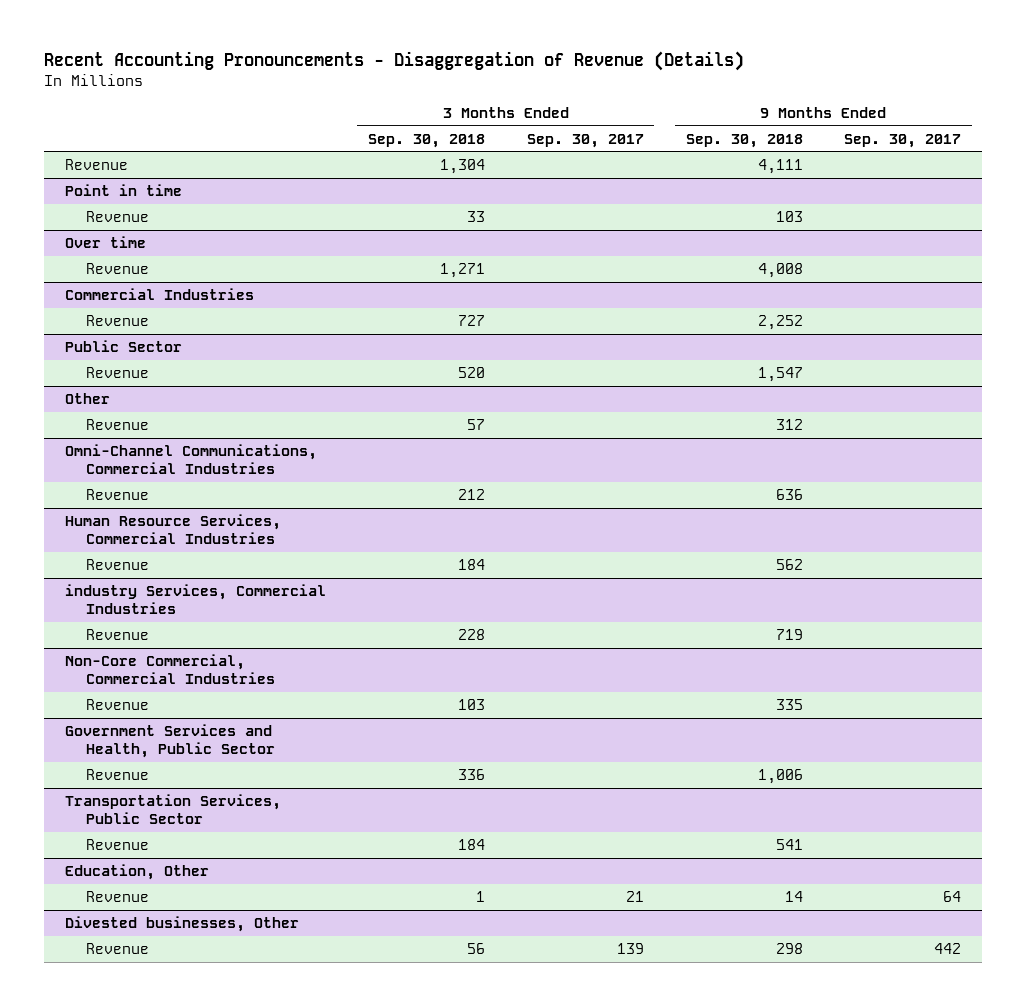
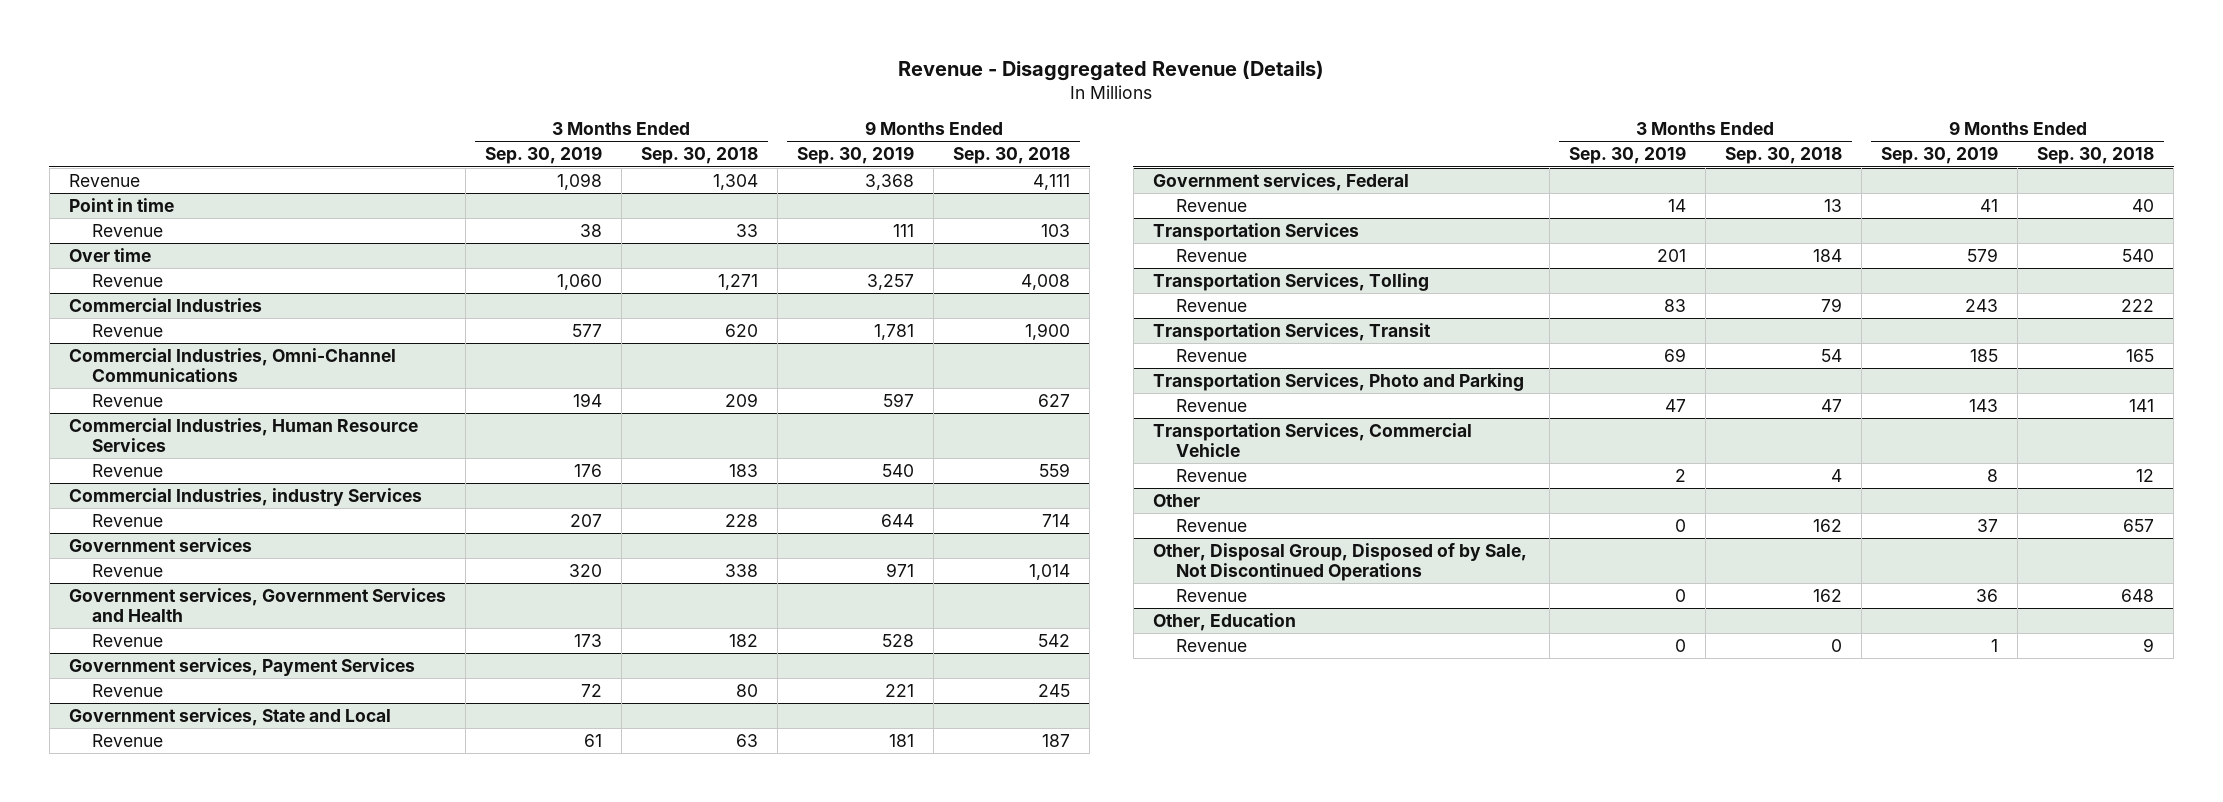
- Recent Accounting Pronouncements - Disaggregation of Revenue (Details)
+ Revenue - Disaggregated Revenue (Details)
- | 3 Months Ended Sep. 30, 2018 | 3 Months Ended Sep. 30, 2017 | 9 Months Ended Sep. 30, 2018 | 9 Months Ended Sep. 30, 2017
+ | 3 Months Ended Sep. 30, 2019 | 3 Months Ended Sep. 30, 2018 | 9 Months Ended Sep. 30, 2019 | 9 Months Ended Sep. 30, 2018
@ Commercial Industries
- Revenue | 727 | | 2,252 |
- Public Sector
- Revenue | 520 | | 1,547 |
@ Commercial Industries
+ Revenue | 577 | 620 | 1,781 | 1,900
+ Commercial Industries, Omni-Channel Communications
+ Revenue | 194 | 209 | 597 | 627
+ Commercial Industries, Human Resource Services
+ Revenue | 176 | 183 | 540 | 559
+ Commercial Industries, industry Services
+ Revenue | 207 | 228 | 644 | 714
+ Government services
+ Revenue | 320 | 338 | 971 | 1,014
+ Government services, Government Services and Health
+ Revenue | 173 | 182 | 528 | 542
+ Government services, Payment Services
+ Revenue | 72 | 80 | 221 | 245
+ Government services, State and Local
+ Revenue | 61 | 63 | 181 | 187
+ Government services, Federal
+ Revenue | 14 | 13 | 41 | 40
+ Transportation Services
+ Revenue | 201 | 184 | 579 | 540
+ Transportation Services, Tolling
+ Revenue | 83 | 79 | 243 | 222
+ Transportation Services, Transit
+ Revenue | 69 | 54 | 185 | 165
+ Transportation Services, Photo and Parking
+ Revenue | 47 | 47 | 143 | 141
+ Transportation Services, Commercial Vehicle
+ Revenue | 2 | 4 | 8 | 12
@ Other
- Revenue | 57 | | 312 |
- Omni-Channel Communications, Commercial Industries
- Revenue | 212 | | 636 |
- Human Resource Services, Commercial Industries
- Revenue | 184 | | 562 |
- industry Services, Commercial Industries
- Revenue | 228 | | 719 |
- Non-Core Commercial, Commercial Industries
- Revenue | 103 | | 335 |
- Government Services and Health, Public Sector
- Revenue | 336 | | 1,006 |
- Transportation Services, Public Sector
- Revenue | 184 | | 541 |
- Education, Other
- Revenue | 1 | 21 | 14 | 64
- Divested businesses, Other
- Revenue | 56 | 139 | 298 | 442
@ Other
+ Revenue | 0 | 162 | 37 | 657
+ Other, Disposal Group, Disposed of by Sale, Not Discontinued Operations
+ Revenue | 0 | 162 | 36 | 648
+ Other, Education
+ Revenue | 0 | 0 | 1 | 9

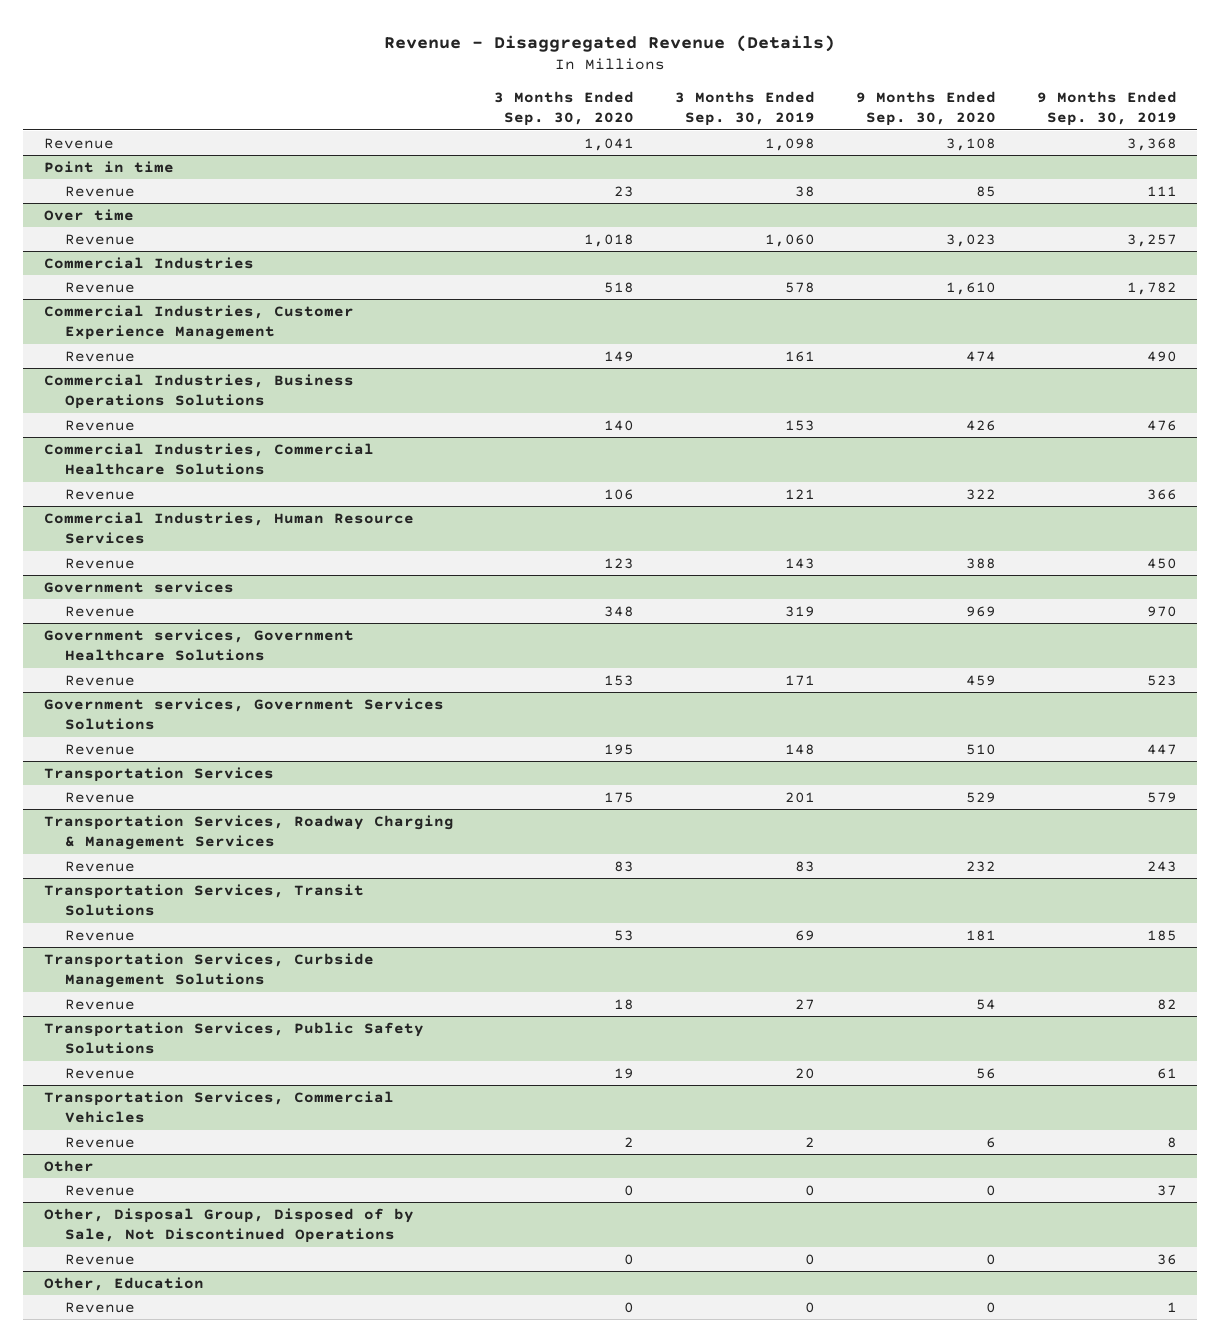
- | 3 Months Ended Sep. 30, 2019 | 3 Months Ended Sep. 30, 2018 | 9 Months Ended Sep. 30, 2019 | 9 Months Ended Sep. 30, 2018
+ | 3 Months Ended Sep. 30, 2020 | 3 Months Ended Sep. 30, 2019 | 9 Months Ended Sep. 30, 2020 | 9 Months Ended Sep. 30, 2019
@ Commercial Industries
- Revenue | 577 | 620 | 1,781 | 1,900
- Commercial Industries, Omni-Channel Communications
- Revenue | 194 | 209 | 597 | 627
@ Commercial Industries
+ Revenue | 518 | 578 | 1,610 | 1,782
+ Commercial Industries, Customer Experience Management
+ Revenue | 149 | 161 | 474 | 490
+ Commercial Industries, Business Operations Solutions
+ Revenue | 140 | 153 | 426 | 476
+ Commercial Industries, Commercial Healthcare Solutions
+ Revenue | 106 | 121 | 322 | 366
@ Commercial Industries, Human Resource Services
- Revenue | 176 | 183 | 540 | 559
- Commercial Industries, industry Services
- Revenue | 207 | 228 | 644 | 714
@ Commercial Industries, Human Resource Services
+ Revenue | 123 | 143 | 388 | 450
@ Government services
- Revenue | 320 | 338 | 971 | 1,014
- Government services, Government Services and Health
- Revenue | 173 | 182 | 528 | 542
- Government services, Payment Services
- Revenue | 72 | 80 | 221 | 245
- Government services, State and Local
- Revenue | 61 | 63 | 181 | 187
- Government services, Federal
- Revenue | 14 | 13 | 41 | 40
@ Government services
+ Revenue | 348 | 319 | 969 | 970
+ Government services, Government Healthcare Solutions
+ Revenue | 153 | 171 | 459 | 523
+ Government services, Government Services Solutions
+ Revenue | 195 | 148 | 510 | 447
- Transportation Services, Tolling
+ Transportation Services, Roadway Charging & Management Services
- Transportation Services, Transit
+ Transportation Services, Transit Solutions
- Transportation Services, Photo and Parking
- Revenue | 47 | 47 | 143 | 141
- Transportation Services, Commercial Vehicle
+ Transportation Services, Curbside Management Solutions
+ Revenue | 18 | 27 | 54 | 82
+ Transportation Services, Public Safety Solutions
+ Revenue | 19 | 20 | 56 | 61
+ Transportation Services, Commercial Vehicles

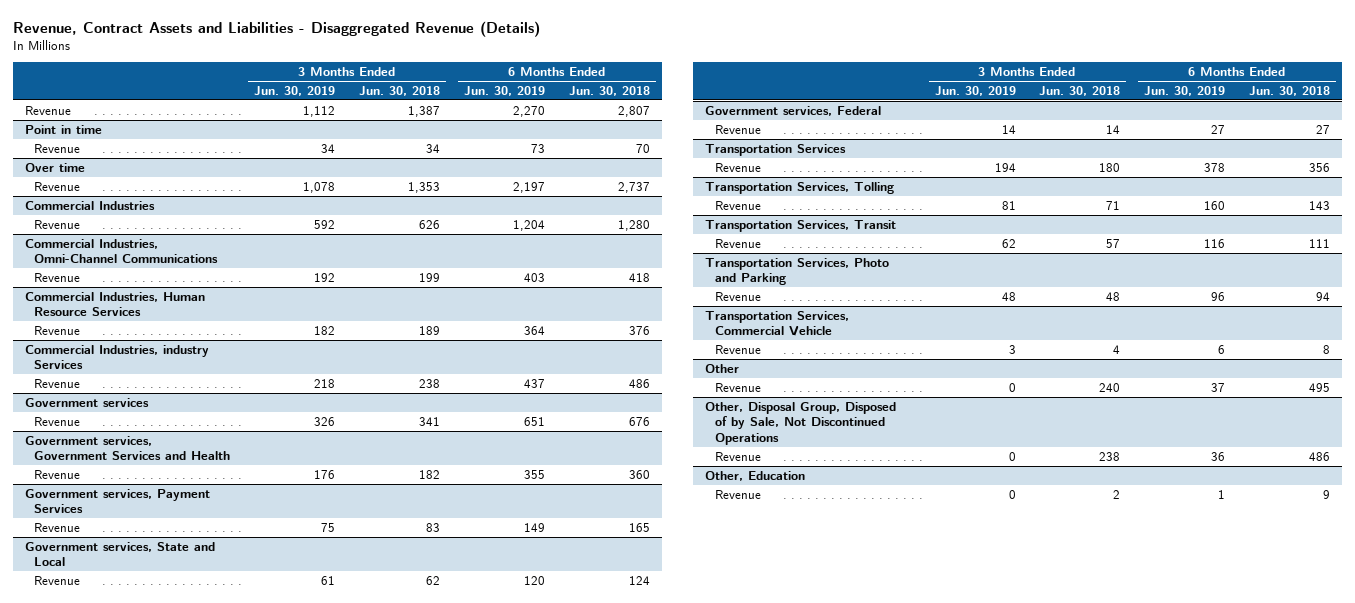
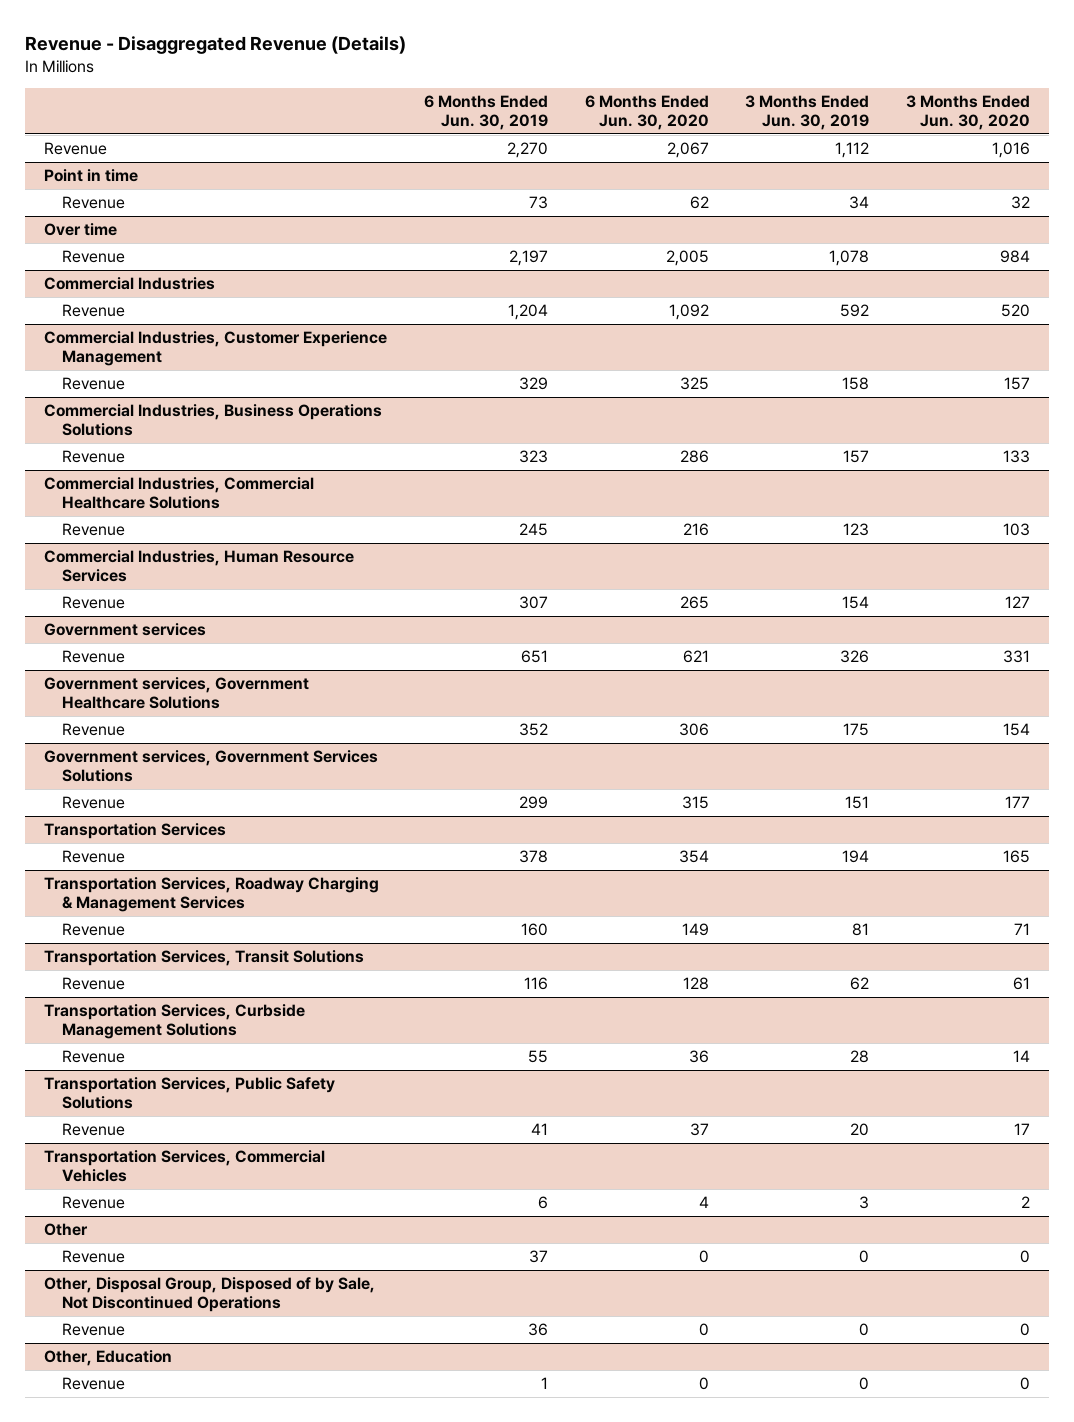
- Revenue, Contract Assets and Liabilities - Disaggregated Revenue (Details)
+ Revenue - Disaggregated Revenue (Details)
- | 3 Months Ended Jun. 30, 2019 | 3 Months Ended Jun. 30, 2018 | 6 Months Ended Jun. 30, 2019 | 6 Months Ended Jun. 30, 2018
+ | 6 Months Ended Jun. 30, 2019 | 6 Months Ended Jun. 30, 2020 | 3 Months Ended Jun. 30, 2019 | 3 Months Ended Jun. 30, 2020
- Commercial Industries, Omni-Channel Communications
- Revenue | 192 | 199 | 403 | 418
+ Commercial Industries, Customer Experience Management
+ Revenue | 329 | 325 | 158 | 157
+ Commercial Industries, Business Operations Solutions
+ Revenue | 323 | 286 | 157 | 133
+ Commercial Industries, Commercial Healthcare Solutions
+ Revenue | 245 | 216 | 123 | 103
@ Commercial Industries, Human Resource Services
- Revenue | 182 | 189 | 364 | 376
- Commercial Industries, industry Services
- Revenue | 218 | 238 | 437 | 486
@ Commercial Industries, Human Resource Services
+ Revenue | 307 | 265 | 154 | 127
- Government services, Government Services and Health
- Revenue | 176 | 182 | 355 | 360
- Government services, Payment Services
- Revenue | 75 | 83 | 149 | 165
- Government services, State and Local
- Revenue | 61 | 62 | 120 | 124
- Government services, Federal
- Revenue | 14 | 14 | 27 | 27
+ Government services, Government Healthcare Solutions
+ Revenue | 352 | 306 | 175 | 154
+ Government services, Government Services Solutions
+ Revenue | 299 | 315 | 151 | 177
- Transportation Services, Tolling
+ Transportation Services, Roadway Charging & Management Services
- Transportation Services, Transit
+ Transportation Services, Transit Solutions
- Transportation Services, Photo and Parking
- Revenue | 48 | 48 | 96 | 94
- Transportation Services, Commercial Vehicle
+ Transportation Services, Curbside Management Solutions
+ Revenue | 55 | 36 | 28 | 14
+ Transportation Services, Public Safety Solutions
+ Revenue | 41 | 37 | 20 | 17
+ Transportation Services, Commercial Vehicles

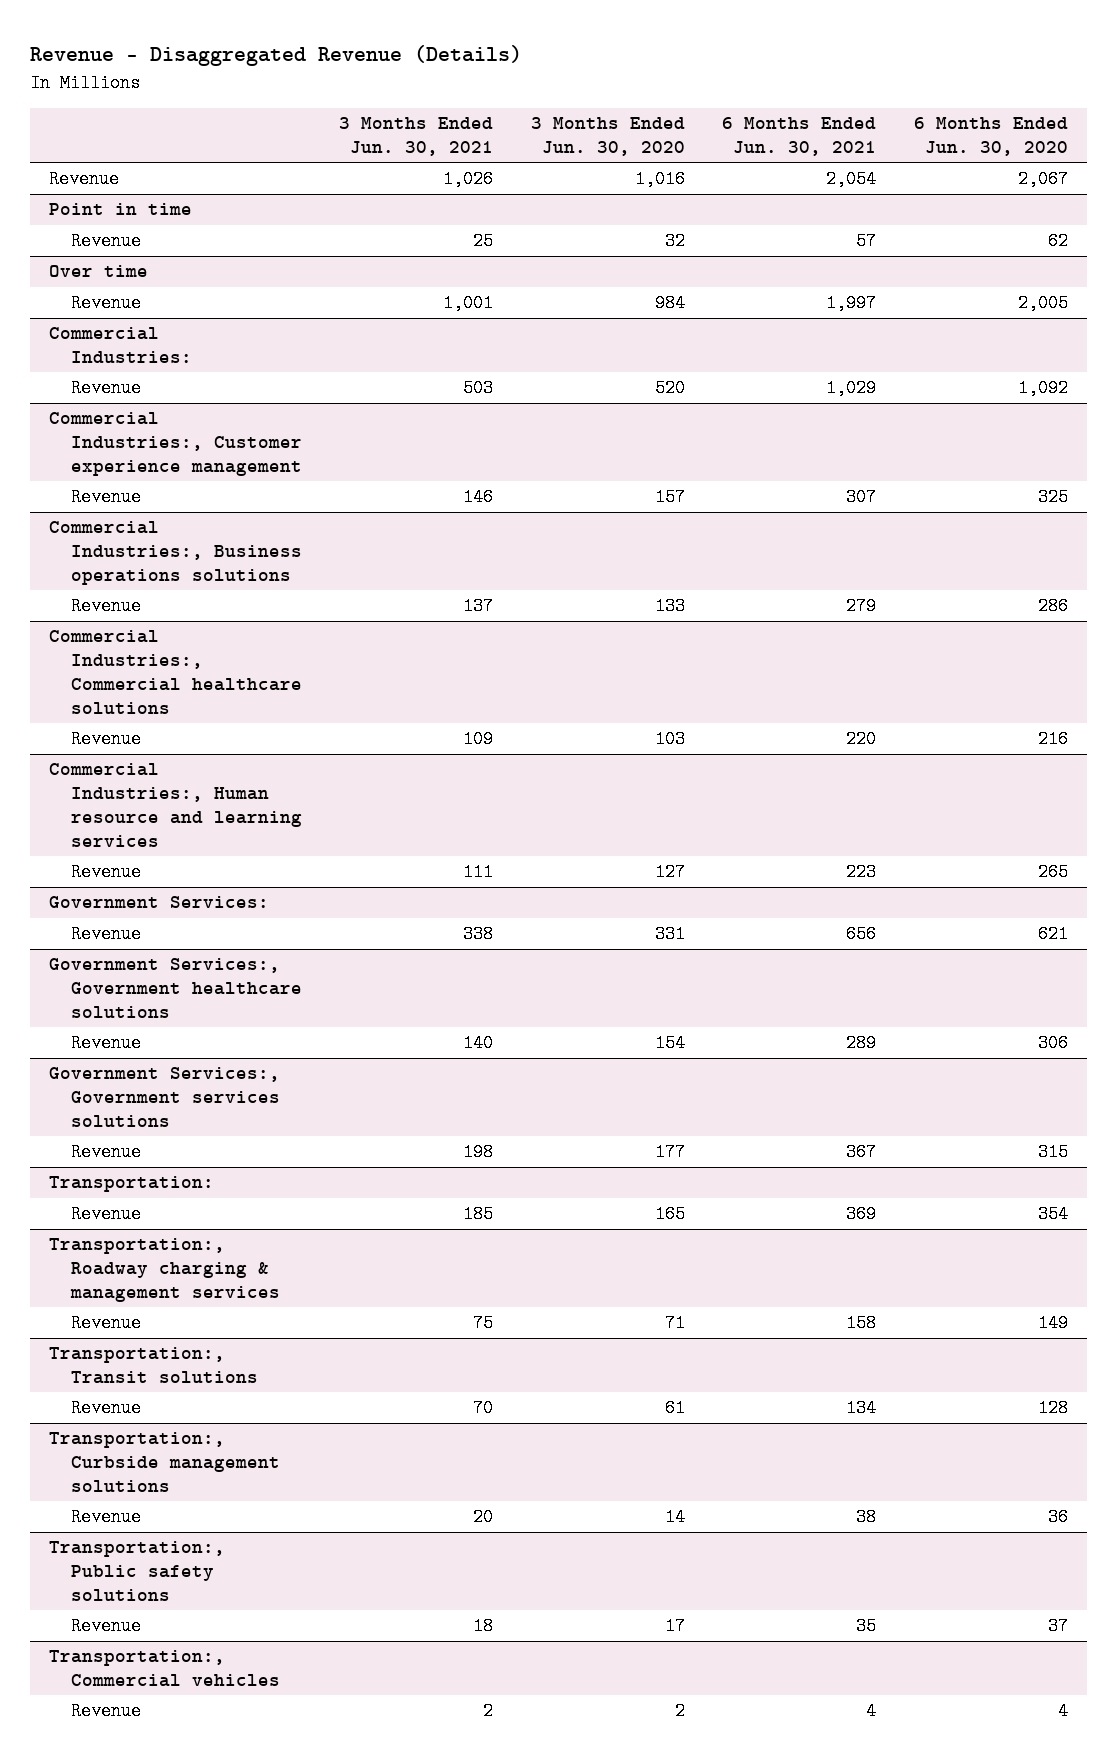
- | 6 Months Ended Jun. 30, 2019 | 6 Months Ended Jun. 30, 2020 | 3 Months Ended Jun. 30, 2019 | 3 Months Ended Jun. 30, 2020
+ | 3 Months Ended Jun. 30, 2021 | 3 Months Ended Jun. 30, 2020 | 6 Months Ended Jun. 30, 2021 | 6 Months Ended Jun. 30, 2020
- Commercial Industries
+ Commercial Industries:
- Commercial Industries, Customer Experience Management
+ Commercial Industries:, Customer experience management
- Commercial Industries, Business Operations Solutions
+ Commercial Industries:, Business operations solutions
- Commercial Industries, Commercial Healthcare Solutions
+ Commercial Industries:, Commercial healthcare solutions
- Commercial Industries, Human Resource Services
+ Commercial Industries:, Human resource and learning services
- Government services
+ Government Services:
- Government services, Government Healthcare Solutions
+ Government Services:, Government healthcare solutions
- Government services, Government Services Solutions
+ Government Services:, Government services solutions
- Transportation Services
+ Transportation:
- Transportation Services, Roadway Charging & Management Services
+ Transportation:, Roadway charging & management services
- Transportation Services, Transit Solutions
+ Transportation:, Transit solutions
- Transportation Services, Curbside Management Solutions
+ Transportation:, Curbside management solutions
- Transportation Services, Public Safety Solutions
+ Transportation:, Public safety solutions
- Transportation Services, Commercial Vehicles
+ Transportation:, Commercial vehicles
- Other
- Revenue | 37 | 0 | 0 | 0
- Other, Disposal Group, Disposed of by Sale, Not Discontinued Operations
- Revenue | 36 | 0 | 0 | 0
- Other, Education
- Revenue | 1 | 0 | 0 | 0

